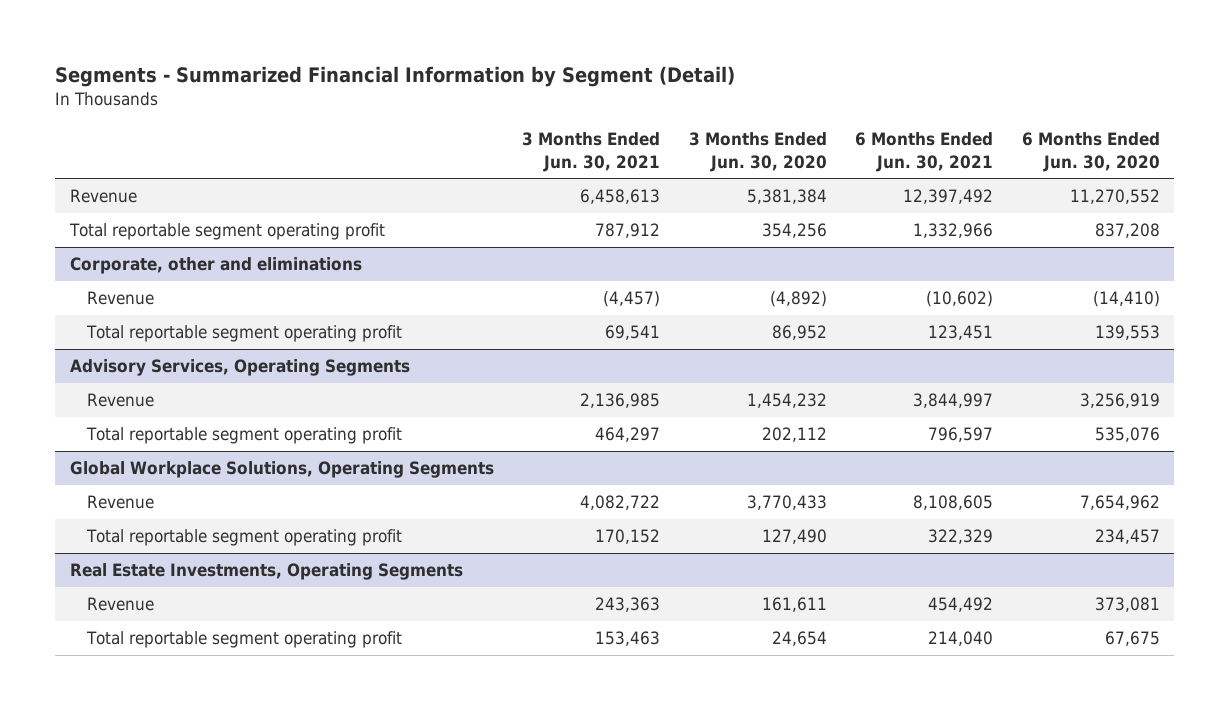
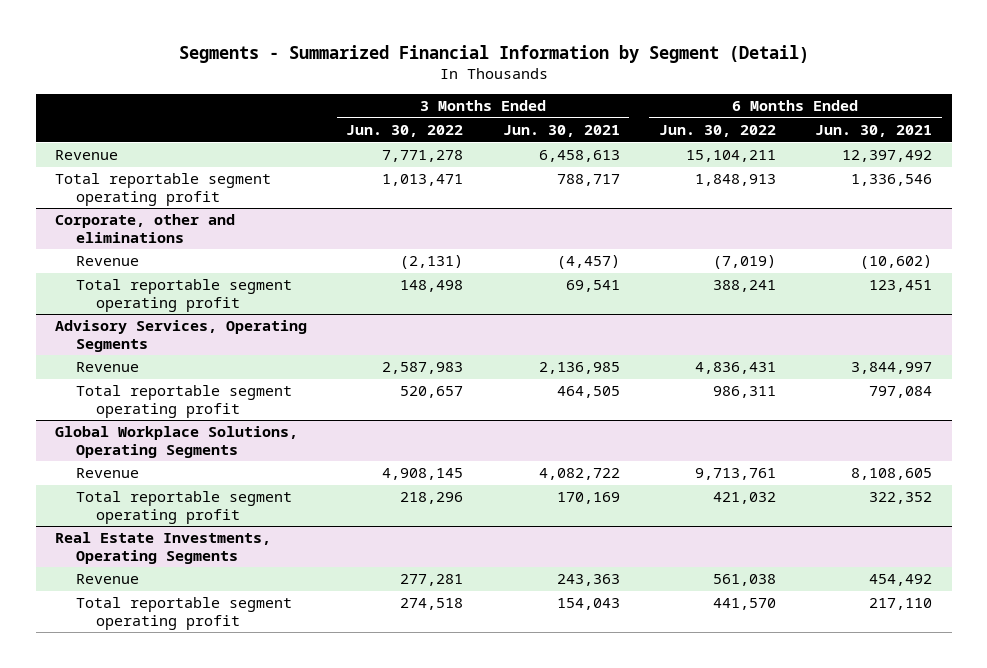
- | 3 Months Ended Jun. 30, 2021 | 3 Months Ended Jun. 30, 2020 | 6 Months Ended Jun. 30, 2021 | 6 Months Ended Jun. 30, 2020
+ | 3 Months Ended Jun. 30, 2022 | 3 Months Ended Jun. 30, 2021 | 6 Months Ended Jun. 30, 2022 | 6 Months Ended Jun. 30, 2021
- Total reportable segment operating profit | 787,912 | 354,256 | 1,332,966 | 837,208
+ Total reportable segment operating profit | 1,013,471 | 788,717 | 1,848,913 | 1,336,546
@ Advisory Services, Operating Segments
- Total reportable segment operating profit | 464,297 | 202,112 | 796,597 | 535,076
+ Total reportable segment operating profit | 520,657 | 464,505 | 986,311 | 797,084
@ Global Workplace Solutions, Operating Segments
- Total reportable segment operating profit | 170,152 | 127,490 | 322,329 | 234,457
+ Total reportable segment operating profit | 218,296 | 170,169 | 421,032 | 322,352
@ Real Estate Investments, Operating Segments
- Total reportable segment operating profit | 153,463 | 24,654 | 214,040 | 67,675
+ Total reportable segment operating profit | 274,518 | 154,043 | 441,570 | 217,110

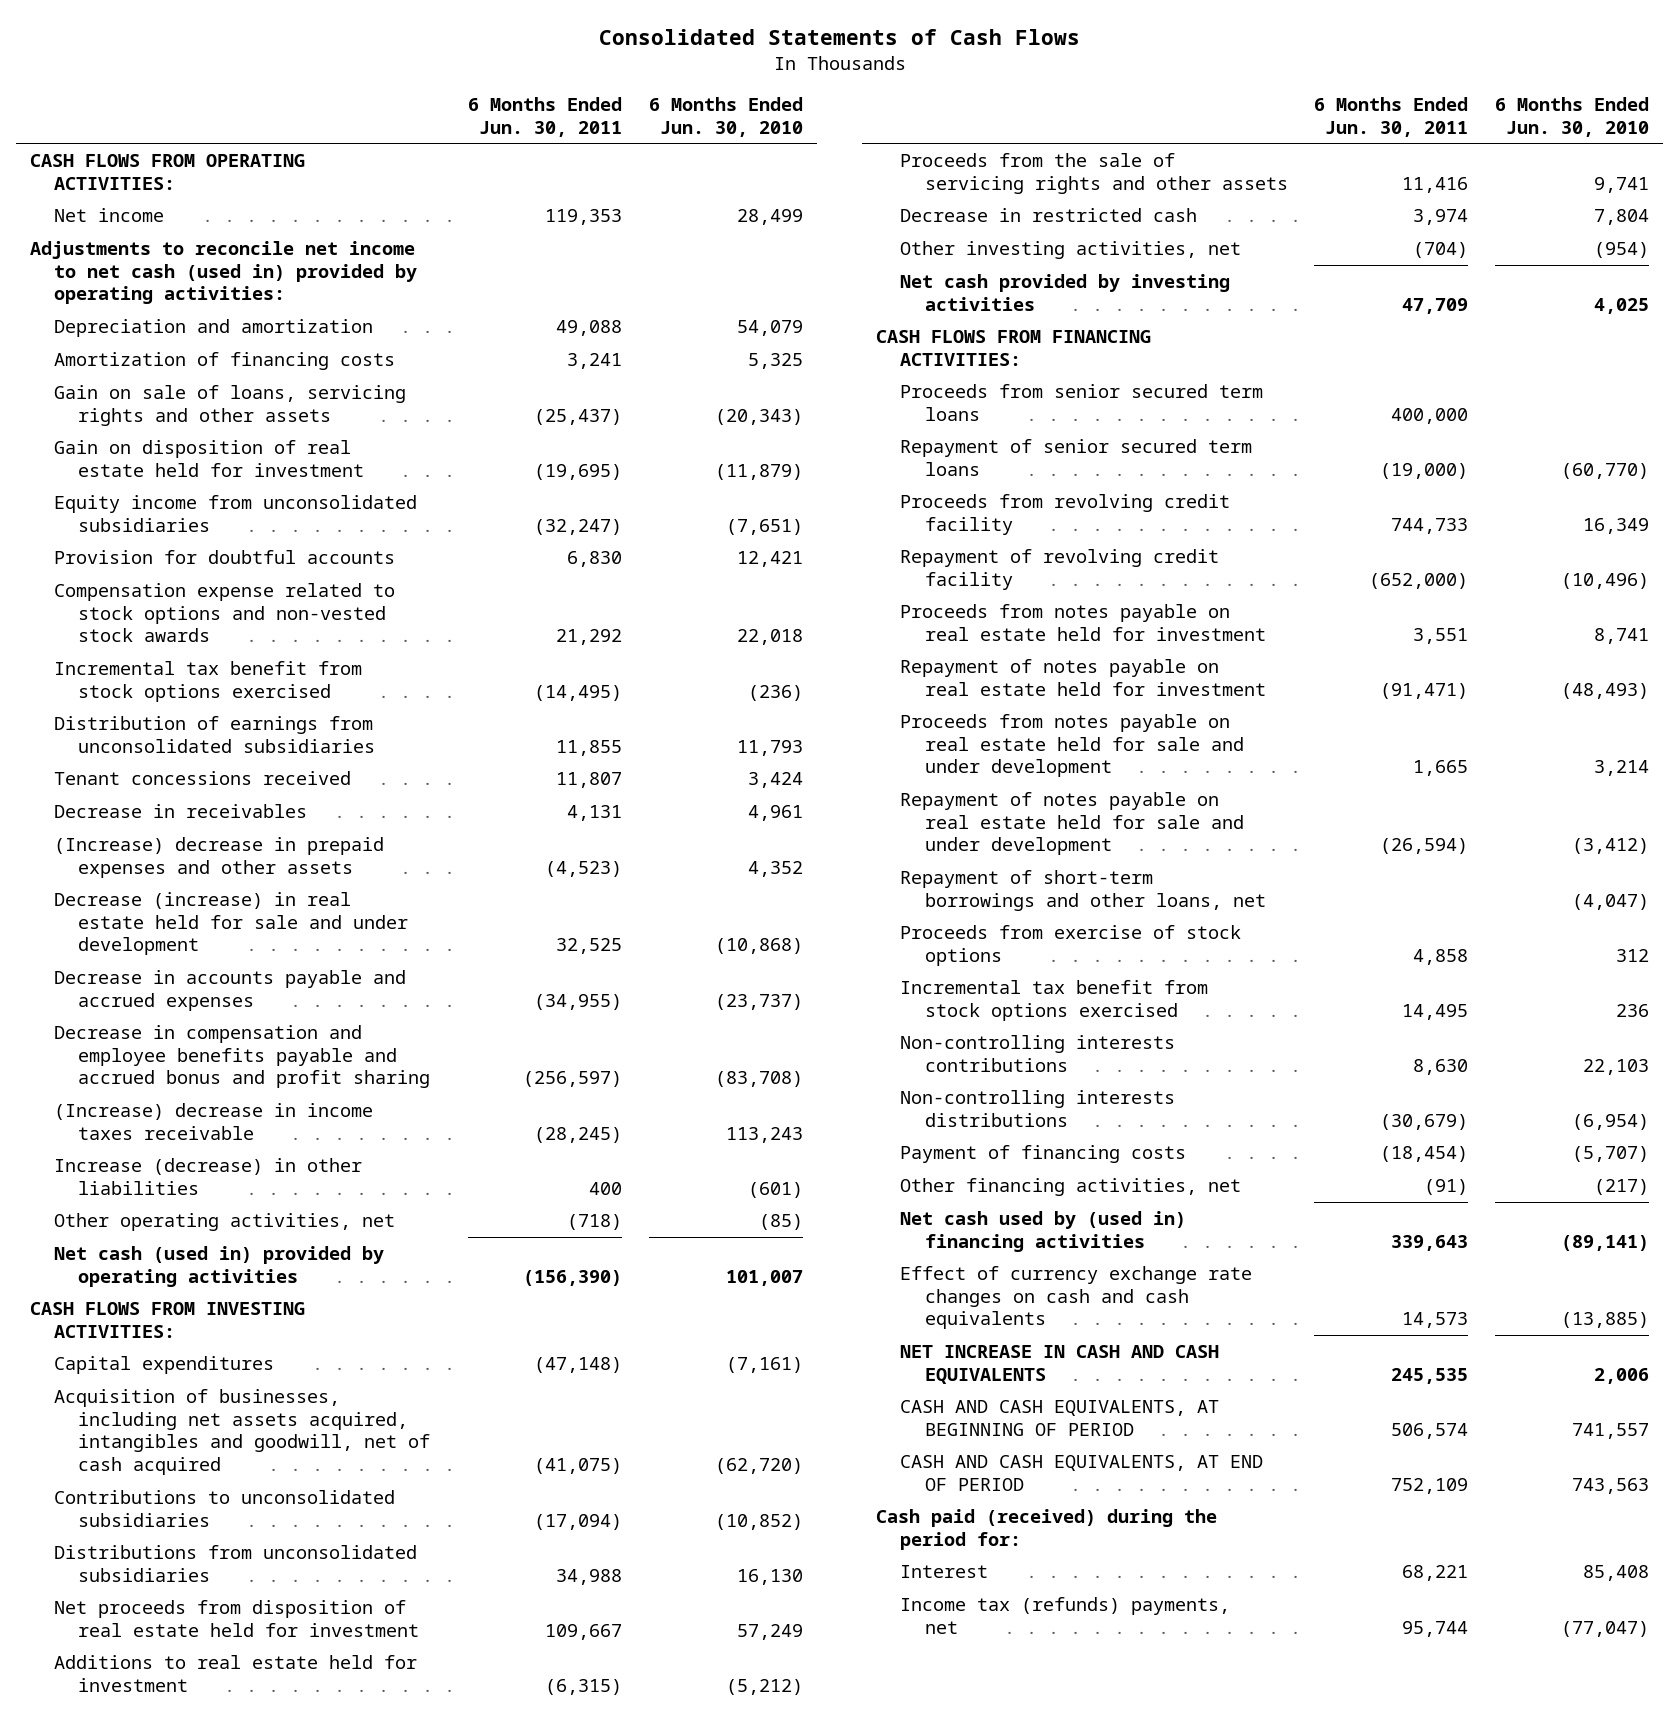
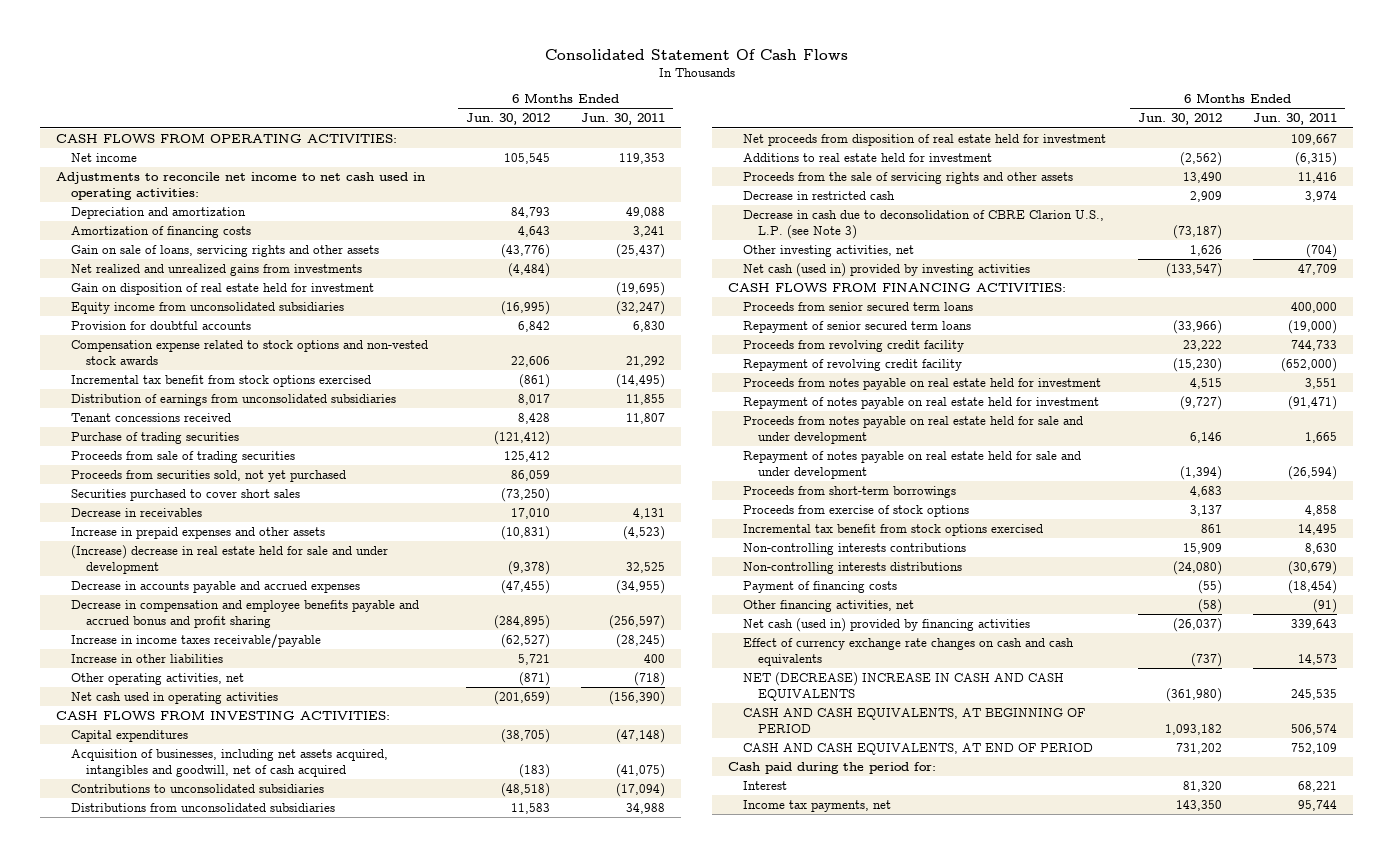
- Consolidated Statements of Cash Flows
+ Consolidated Statement Of Cash Flows
- | 6 Months Ended Jun. 30, 2011 | 6 Months Ended Jun. 30, 2010
+ | 6 Months Ended Jun. 30, 2012 | 6 Months Ended Jun. 30, 2011
- Adjustments to reconcile net income to net cash (used in) provided by operating activities:
+ Adjustments to reconcile net income to net cash used in operating activities:
+ Net realized and unrealized gains from investments | (4,484) |
+ Purchase of trading securities | (121,412) |
+ Proceeds from sale of trading securities | 125,412 |
+ Proceeds from securities sold, not yet purchased | 86,059 |
+ Securities purchased to cover short sales | (73,250) |
- (Increase) decrease in prepaid expenses and other assets | (4,523) | 4,352
- Decrease (increase) in real estate held for sale and under development | 32,525 | (10,868)
+ Increase in prepaid expenses and other assets | (10,831) | (4,523)
+ (Increase) decrease in real estate held for sale and under development | (9,378) | 32,525
- (Increase) decrease in income taxes receivable | (28,245) | 113,243
- Increase (decrease) in other liabilities | 400 | (601)
+ Increase in income taxes receivable/payable | (62,527) | (28,245)
+ Increase in other liabilities | 5,721 | 400
- Net cash (used in) provided by operating activities | (156,390) | 101,007
+ Net cash used in operating activities | (201,659) | (156,390)
+ Decrease in cash due to deconsolidation of CBRE Clarion U.S., L.P. (see Note 3) | (73,187) |
- Net cash provided by investing activities | 47,709 | 4,025
+ Net cash (used in) provided by investing activities | (133,547) | 47,709
- Repayment of short-term borrowings and other loans, net | | (4,047)
+ Proceeds from short-term borrowings | 4,683 |
- Net cash used by (used in) financing activities | 339,643 | (89,141)
+ Net cash (used in) provided by financing activities | (26,037) | 339,643
- NET INCREASE IN CASH AND CASH EQUIVALENTS | 245,535 | 2,006
+ NET (DECREASE) INCREASE IN CASH AND CASH EQUIVALENTS | (361,980) | 245,535
- Cash paid (received) during the period for:
+ Cash paid during the period for:
- Income tax (refunds) payments, net | 95,744 | (77,047)
+ Income tax payments, net | 143,350 | 95,744

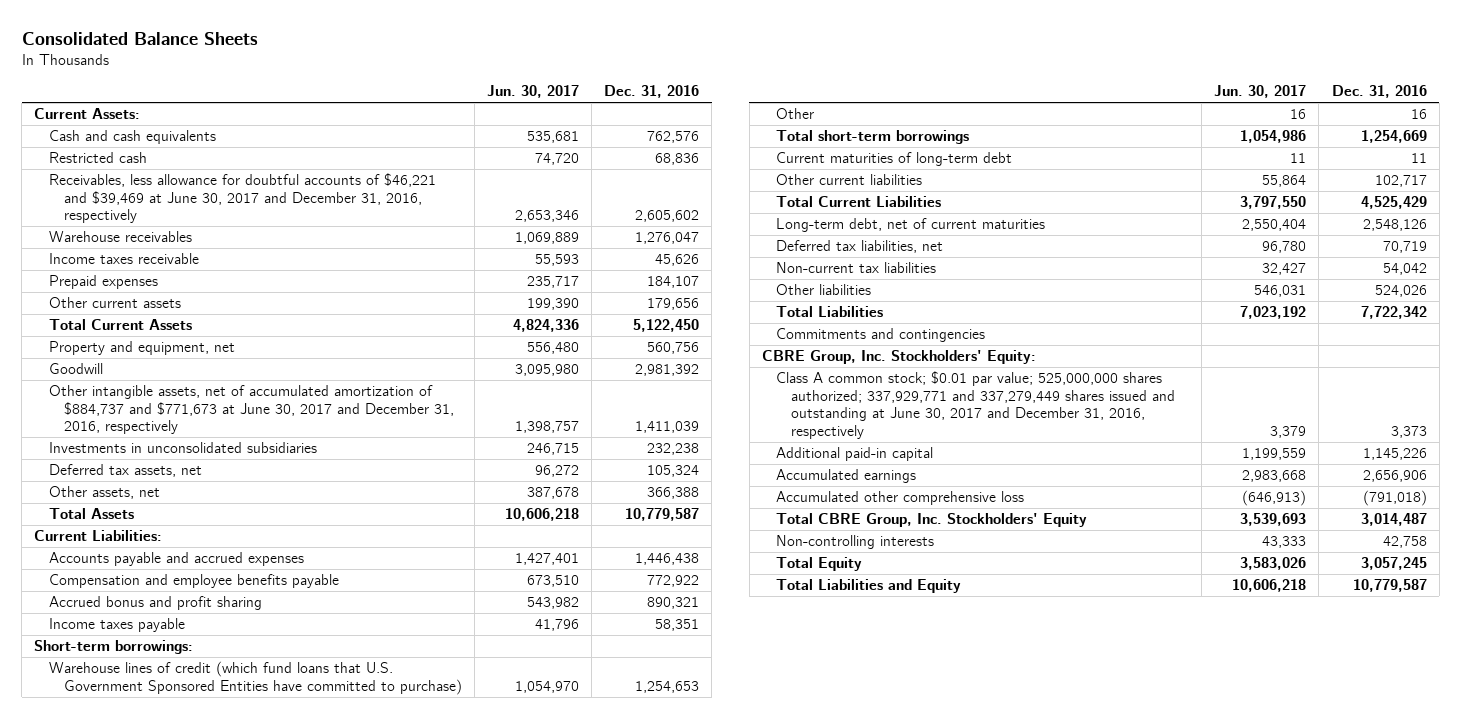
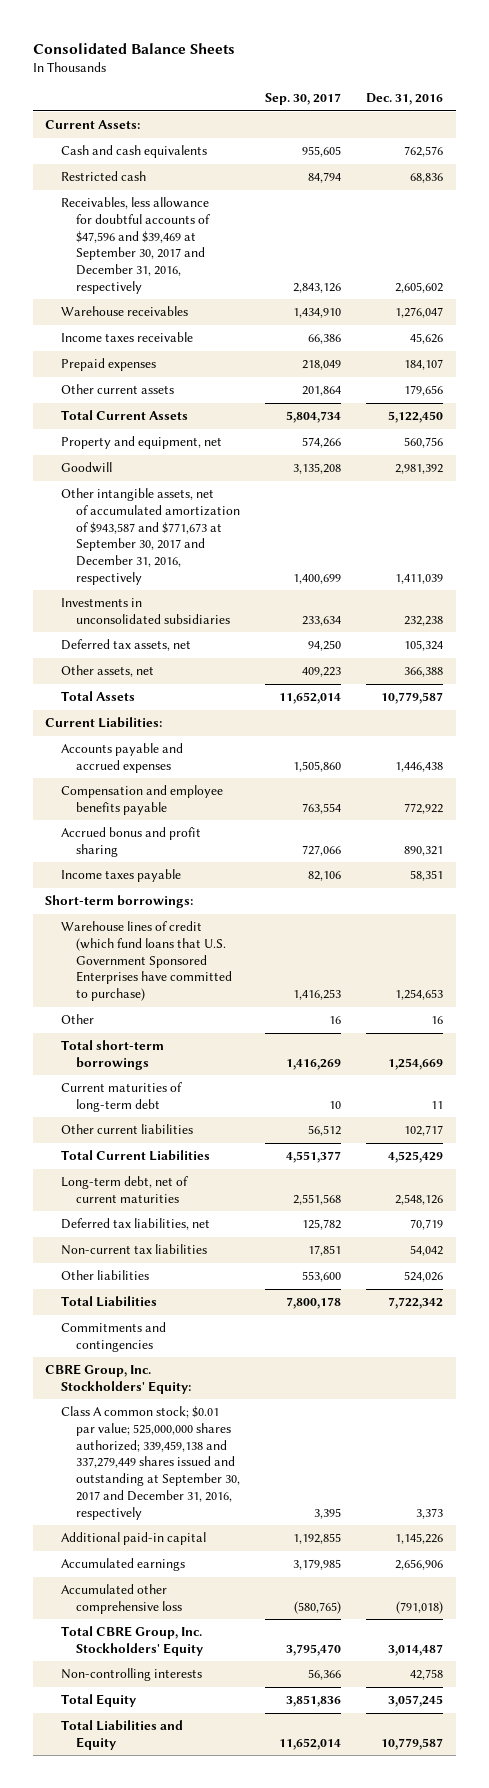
- | Jun. 30, 2017 | Dec. 31, 2016
+ | Sep. 30, 2017 | Dec. 31, 2016
- Receivables, less allowance for doubtful accounts of $46,221 and $39,469 at June 30, 2017 and December 31, 2016, respectively | 2,653,346 | 2,605,602
+ Receivables, less allowance for doubtful accounts of $47,596 and $39,469 at September 30, 2017 and December 31, 2016, respectively | 2,843,126 | 2,605,602
- Other intangible assets, net of accumulated amortization of $884,737 and $771,673 at June 30, 2017 and December 31, 2016, respectively | 1,398,757 | 1,411,039
+ Other intangible assets, net of accumulated amortization of $943,587 and $771,673 at September 30, 2017 and December 31, 2016, respectively | 1,400,699 | 1,411,039
- Warehouse lines of credit (which fund loans that U.S. Government Sponsored Entities have committed to purchase) | 1,054,970 | 1,254,653
+ Warehouse lines of credit (which fund loans that U.S. Government Sponsored Enterprises have committed to purchase) | 1,416,253 | 1,254,653
- Class A common stock; $0.01 par value; 525,000,000 shares authorized; 337,929,771 and 337,279,449 shares issued and outstanding at June 30, 2017 and December 31, 2016, respectively | 3,379 | 3,373
+ Class A common stock; $0.01 par value; 525,000,000 shares authorized; 339,459,138 and 337,279,449 shares issued and outstanding at September 30, 2017 and December 31, 2016, respectively | 3,395 | 3,373

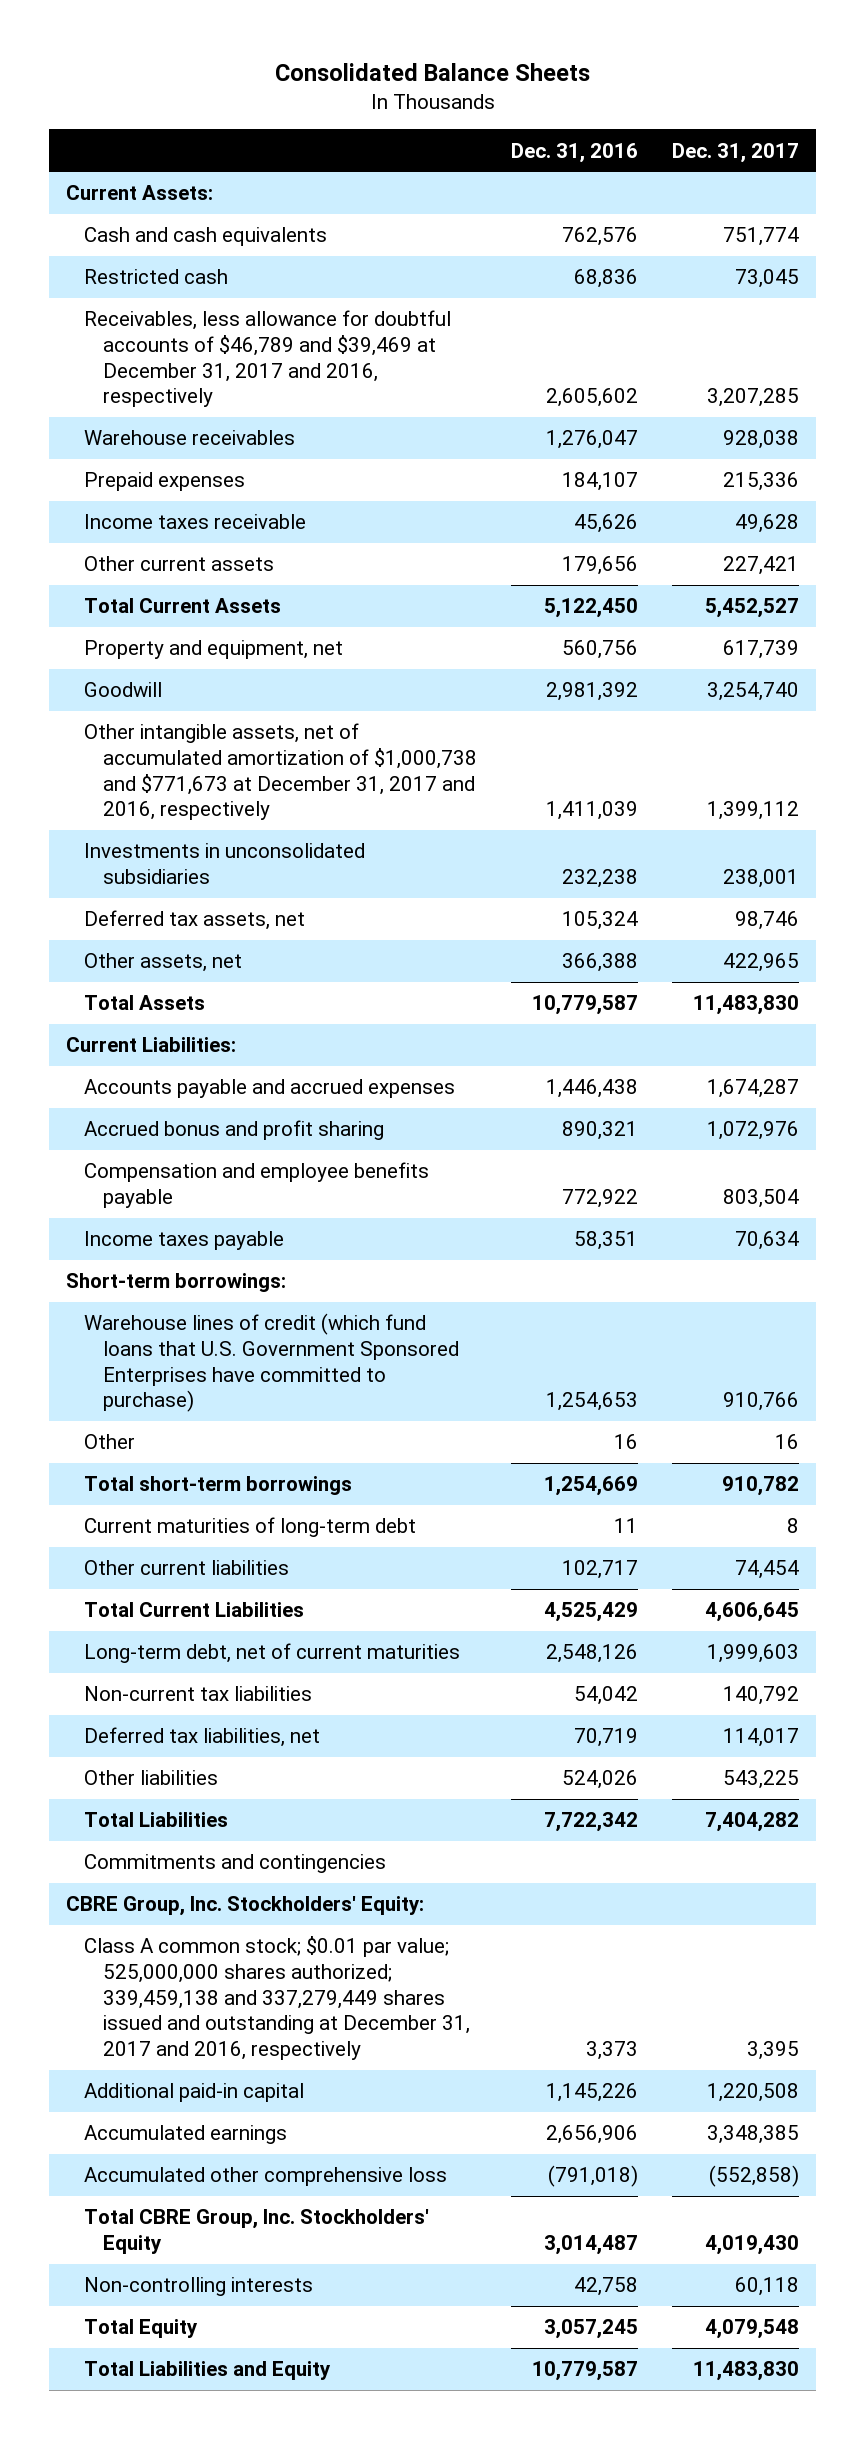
- | Sep. 30, 2017 | Dec. 31, 2016
+ | Dec. 31, 2016 | Dec. 31, 2017
- Receivables, less allowance for doubtful accounts of $47,596 and $39,469 at September 30, 2017 and December 31, 2016, respectively | 2,843,126 | 2,605,602
+ Receivables, less allowance for doubtful accounts of $46,789 and $39,469 at December 31, 2017 and 2016, respectively | 2,605,602 | 3,207,285
moved down: Income taxes receivable | 45,626 | 49,628
- Other intangible assets, net of accumulated amortization of $943,587 and $771,673 at September 30, 2017 and December 31, 2016, respectively | 1,400,699 | 1,411,039
+ Other intangible assets, net of accumulated amortization of $1,000,738 and $771,673 at December 31, 2017 and 2016, respectively | 1,411,039 | 1,399,112
moved down: Compensation and employee benefits payable | 772,922 | 803,504
moved down: Deferred tax liabilities, net | 70,719 | 114,017
- Class A common stock; $0.01 par value; 525,000,000 shares authorized; 339,459,138 and 337,279,449 shares issued and outstanding at September 30, 2017 and December 31, 2016, respectively | 3,395 | 3,373
+ Class A common stock; $0.01 par value; 525,000,000 shares authorized; 339,459,138 and 337,279,449 shares issued and outstanding at December 31, 2017 and 2016, respectively | 3,373 | 3,395

